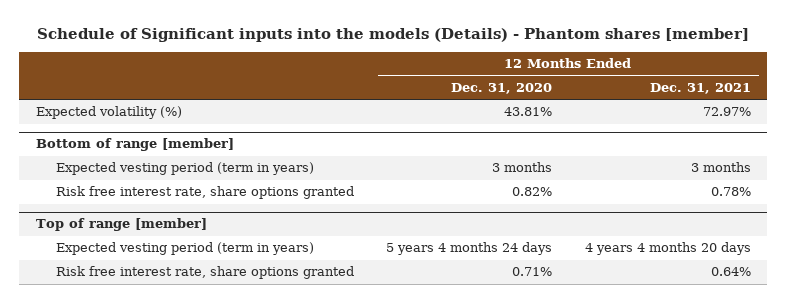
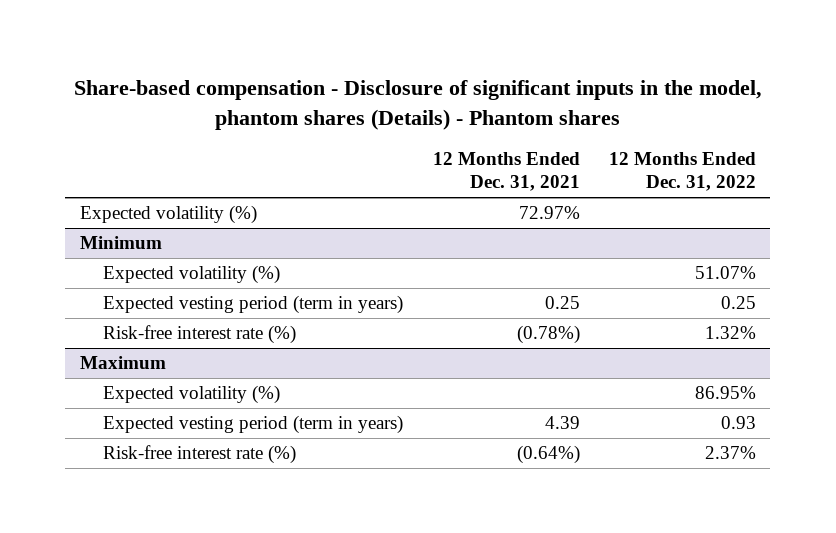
- Schedule of Significant inputs into the models (Details) - Phantom shares [member]
+ Share-based compensation - Disclosure of significant inputs in the model, phantom shares (Details) - Phantom shares
- | 12 Months Ended Dec. 31, 2020 | 12 Months Ended Dec. 31, 2021
+ | 12 Months Ended Dec. 31, 2021 | 12 Months Ended Dec. 31, 2022
- Bottom of range [member]
- Expected vesting period (term in years) | 3 months | 3 months
- Risk free interest rate, share options granted | 0.82% | 0.78%
- Top of range [member]
- Expected vesting period (term in years) | 5 years 4 months 24 days | 4 years 4 months 20 days
- Risk free interest rate, share options granted | 0.71% | 0.64%
+ Minimum
+ Expected volatility (%) | | 51.07%
+ Expected vesting period (term in years) | 0.25 | 0.25
+ Risk-free interest rate (%) | (0.78%) | 1.32%
+ Maximum
+ Expected volatility (%) | | 86.95%
+ Expected vesting period (term in years) | 4.39 | 0.93
+ Risk-free interest rate (%) | (0.64%) | 2.37%

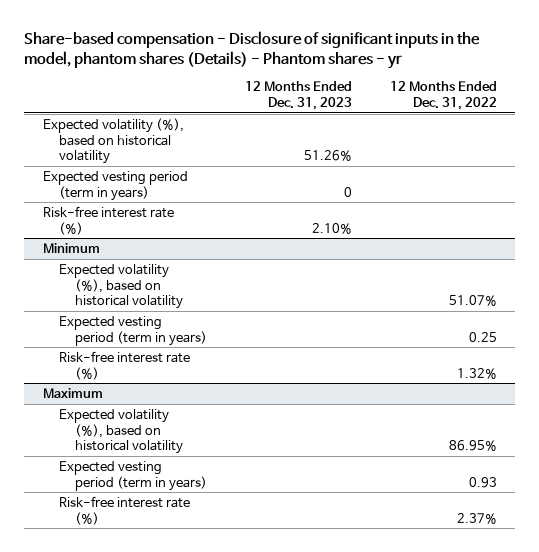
- Share-based compensation - Disclosure of significant inputs in the model, phantom shares (Details) - Phantom shares
+ Share-based compensation - Disclosure of significant inputs in the model, phantom shares (Details) - Phantom shares - yr
- | 12 Months Ended Dec. 31, 2021 | 12 Months Ended Dec. 31, 2022
+ | 12 Months Ended Dec. 31, 2023 | 12 Months Ended Dec. 31, 2022
- Expected volatility (%) | 72.97% |
+ Expected volatility (%), based on historical volatility | 51.26% |
+ Expected vesting period (term in years) | 0 |
+ Risk-free interest rate (%) | 2.10% |
@ Minimum
- Expected volatility (%) | | 51.07%
+ Expected volatility (%), based on historical volatility | | 51.07%
@ Maximum
- Expected volatility (%) | | 86.95%
+ Expected volatility (%), based on historical volatility | | 86.95%

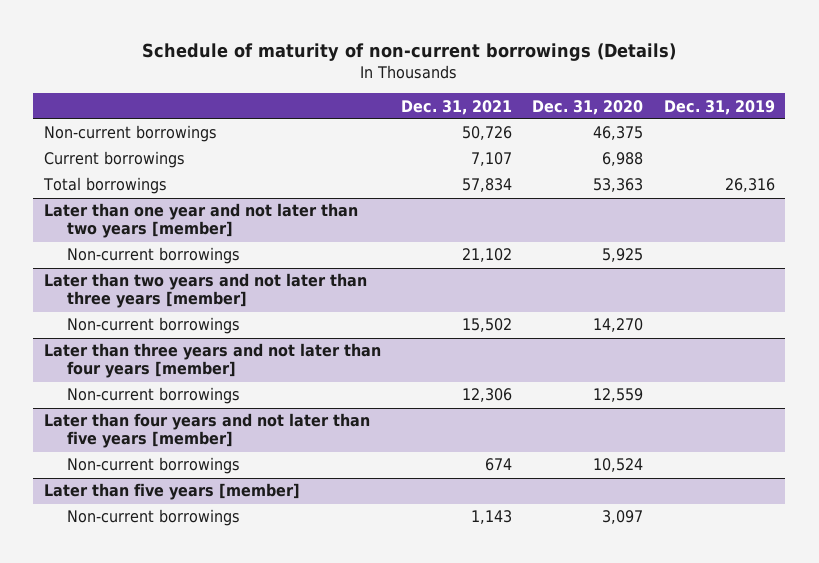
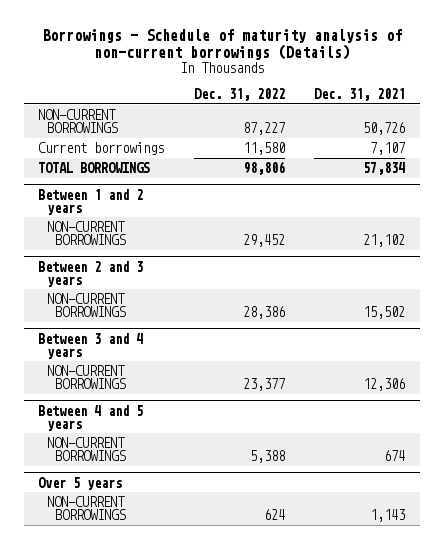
- Schedule of maturity of non-current borrowings (Details)
+ Borrowings - Schedule of maturity analysis of non-current borrowings (Details)
- | Dec. 31, 2021 | Dec. 31, 2020 | Dec. 31, 2019
+ | Dec. 31, 2022 | Dec. 31, 2021
- Non-current borrowings | 50,726 | 46,375 |
+ NON-CURRENT BORROWINGS | 87,227 | 50,726
- Total borrowings | 57,834 | 53,363 | 26,316
- Later than one year and not later than two years [member]
- Non-current borrowings | 21,102 | 5,925 |
- Later than two years and not later than three years [member]
- Non-current borrowings | 15,502 | 14,270 |
- Later than three years and not later than four years [member]
- Non-current borrowings | 12,306 | 12,559 |
- Later than four years and not later than five years [member]
- Non-current borrowings | 674 | 10,524 |
- Later than five years [member]
- Non-current borrowings | 1,143 | 3,097 |
+ TOTAL BORROWINGS | 98,806 | 57,834
+ Between 1 and 2 years
+ NON-CURRENT BORROWINGS | 29,452 | 21,102
+ Between 2 and 3 years
+ NON-CURRENT BORROWINGS | 28,386 | 15,502
+ Between 3 and 4 years
+ NON-CURRENT BORROWINGS | 23,377 | 12,306
+ Between 4 and 5 years
+ NON-CURRENT BORROWINGS | 5,388 | 674
+ Over 5 years
+ NON-CURRENT BORROWINGS | 624 | 1,143

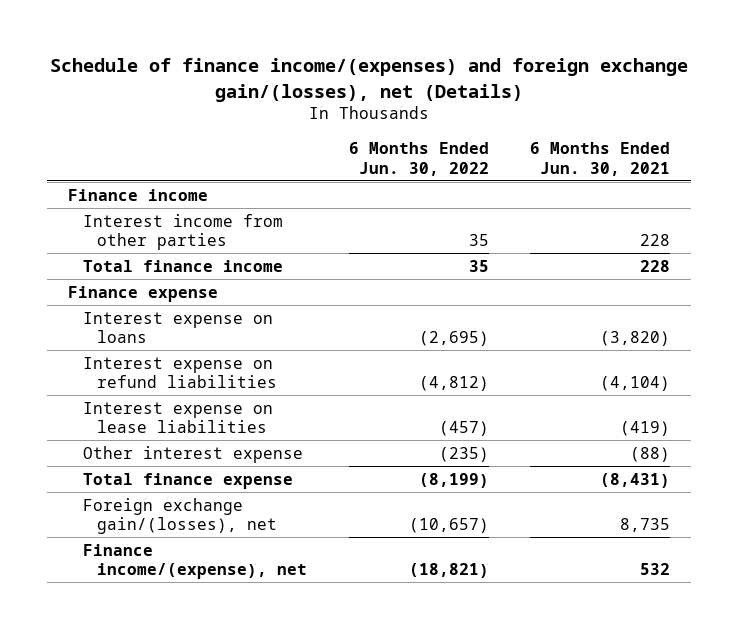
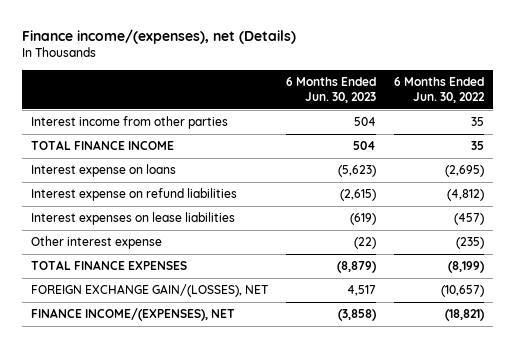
- Schedule of finance income/(expenses) and foreign exchange gain/(losses), net (Details)
+ Finance income/(expenses), net (Details)
- | 6 Months Ended Jun. 30, 2022 | 6 Months Ended Jun. 30, 2021
+ | 6 Months Ended Jun. 30, 2023 | 6 Months Ended Jun. 30, 2022
- Finance income
- Total finance income | 35 | 228
- Finance expense
+ TOTAL FINANCE INCOME | 504 | 35
- Interest expense on lease liabilities | (457) | (419)
+ Interest expenses on lease liabilities | (619) | (457)
- Total finance expense | (8,199) | (8,431)
- Foreign exchange gain/(losses), net | (10,657) | 8,735
- Finance income/(expense), net | (18,821) | 532
+ TOTAL FINANCE EXPENSES | (8,879) | (8,199)
+ FOREIGN EXCHANGE GAIN/(LOSSES), NET | 4,517 | (10,657)
+ FINANCE INCOME/(EXPENSES), NET | (3,858) | (18,821)

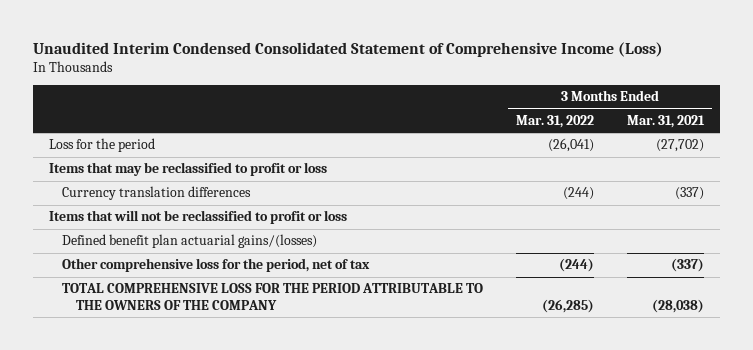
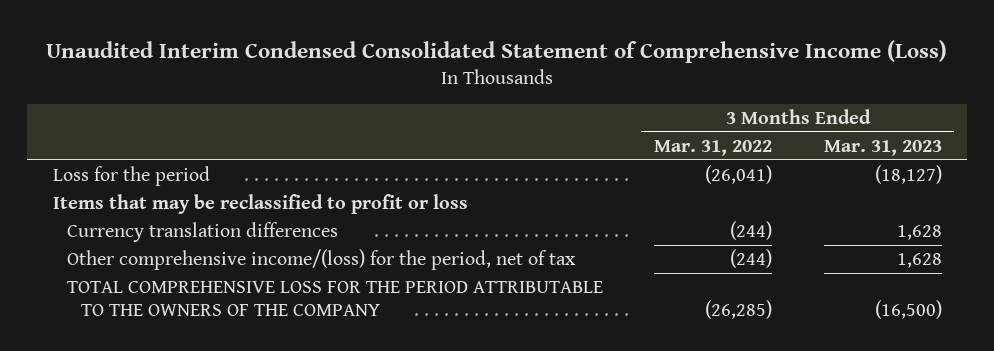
- | 3 Months Ended Mar. 31, 2022 | 3 Months Ended Mar. 31, 2021
+ | 3 Months Ended Mar. 31, 2022 | 3 Months Ended Mar. 31, 2023
- Items that will not be reclassified to profit or loss
- Defined benefit plan actuarial gains/(losses)
- Other comprehensive loss for the period, net of tax | (244) | (337)
+ Other comprehensive income/(loss) for the period, net of tax | (244) | 1,628

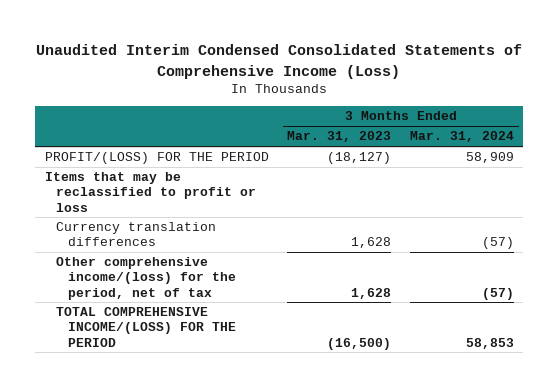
- Unaudited Interim Condensed Consolidated Statement of Comprehensive Income (Loss)
+ Unaudited Interim Condensed Consolidated Statements of Comprehensive Income (Loss)
- | 3 Months Ended Mar. 31, 2022 | 3 Months Ended Mar. 31, 2023
+ | 3 Months Ended Mar. 31, 2023 | 3 Months Ended Mar. 31, 2024
- Loss for the period | (26,041) | (18,127)
+ PROFIT/(LOSS) FOR THE PERIOD | (18,127) | 58,909
- TOTAL COMPREHENSIVE LOSS FOR THE PERIOD ATTRIBUTABLE TO THE OWNERS OF THE COMPANY | (26,285) | (16,500)
+ TOTAL COMPREHENSIVE INCOME/(LOSS) FOR THE PERIOD | (16,500) | 58,853

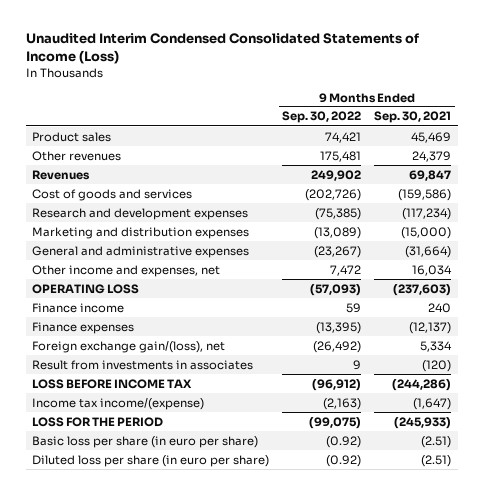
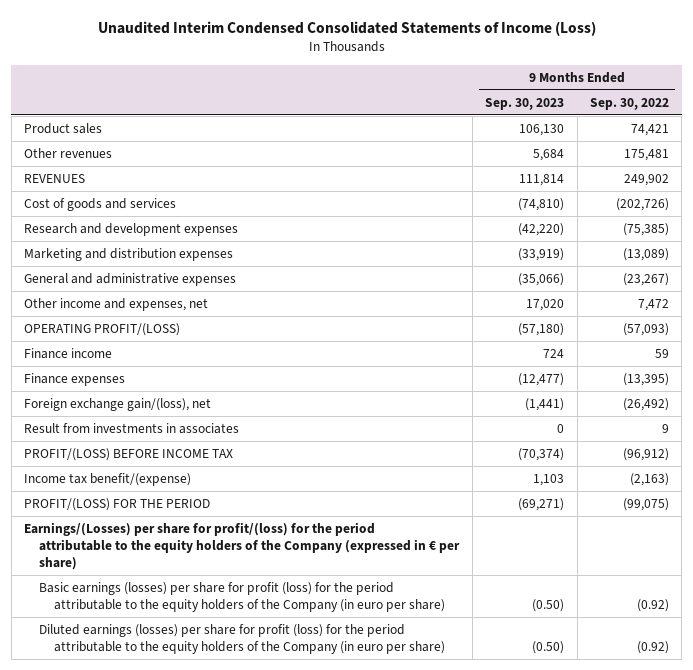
- | 9 Months Ended Sep. 30, 2022 | 9 Months Ended Sep. 30, 2021
+ | 9 Months Ended Sep. 30, 2023 | 9 Months Ended Sep. 30, 2022
- Revenues | 249,902 | 69,847
+ REVENUES | 111,814 | 249,902
- OPERATING LOSS | (57,093) | (237,603)
+ OPERATING PROFIT/(LOSS) | (57,180) | (57,093)
- LOSS BEFORE INCOME TAX | (96,912) | (244,286)
- Income tax income/(expense) | (2,163) | (1,647)
- LOSS FOR THE PERIOD | (99,075) | (245,933)
- Basic loss per share (in euro per share) | (0.92) | (2.51)
- Diluted loss per share (in euro per share) | (0.92) | (2.51)
+ PROFIT/(LOSS) BEFORE INCOME TAX | (70,374) | (96,912)
+ Income tax benefit/(expense) | 1,103 | (2,163)
+ PROFIT/(LOSS) FOR THE PERIOD | (69,271) | (99,075)
+ Earnings/(Losses) per share for profit/(loss) for the period attributable to the equity holders of the Company (expressed in € per share)
+ Basic earnings (losses) per share for profit (loss) for the period attributable to the equity holders of the Company (in euro per share) | (0.50) | (0.92)
+ Diluted earnings (losses) per share for profit (loss) for the period attributable to the equity holders of the Company (in euro per share) | (0.50) | (0.92)

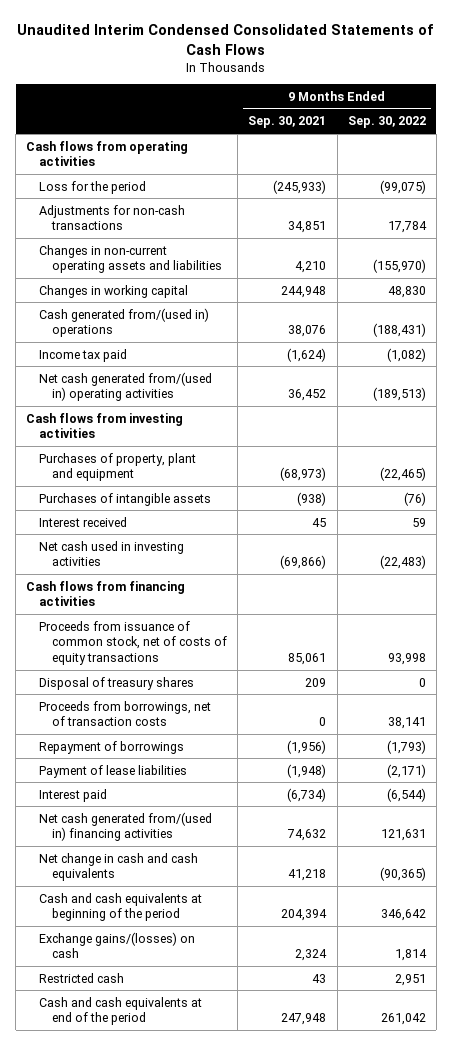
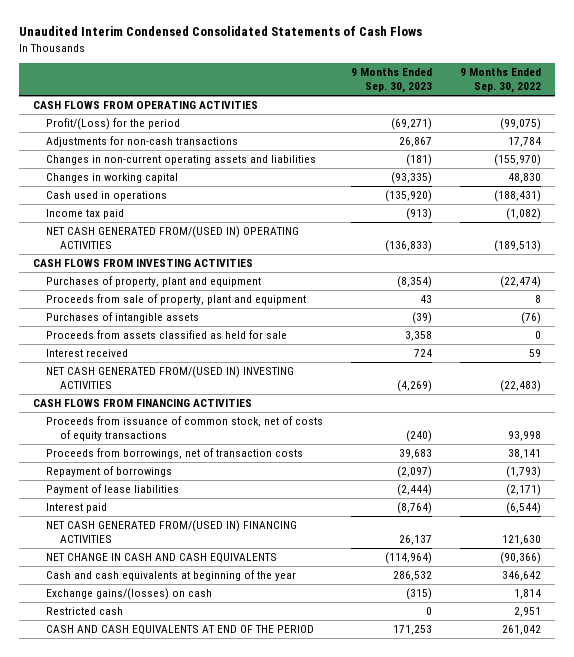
- | 9 Months Ended Sep. 30, 2021 | 9 Months Ended Sep. 30, 2022
+ | 9 Months Ended Sep. 30, 2023 | 9 Months Ended Sep. 30, 2022
- Cash flows from operating activities
- Loss for the period | (245,933) | (99,075)
+ CASH FLOWS FROM OPERATING ACTIVITIES
+ Profit/(Loss) for the period | (69,271) | (99,075)
- Cash generated from/(used in) operations | 38,076 | (188,431)
+ Cash used in operations | (135,920) | (188,431)
- Net cash generated from/(used in) operating activities | 36,452 | (189,513)
- Cash flows from investing activities
- Purchases of property, plant and equipment | (68,973) | (22,465)
+ NET CASH GENERATED FROM/(USED IN) OPERATING ACTIVITIES | (136,833) | (189,513)
+ CASH FLOWS FROM INVESTING ACTIVITIES
+ Purchases of property, plant and equipment | (8,354) | (22,474)
+ Proceeds from sale of property, plant and equipment | 43 | 8
+ Proceeds from assets classified as held for sale | 3,358 | 0
- Net cash used in investing activities | (69,866) | (22,483)
- Cash flows from financing activities
+ NET CASH GENERATED FROM/(USED IN) INVESTING ACTIVITIES | (4,269) | (22,483)
+ CASH FLOWS FROM FINANCING ACTIVITIES
- Disposal of treasury shares | 209 | 0
- Net cash generated from/(used in) financing activities | 74,632 | 121,631
- Net change in cash and cash equivalents | 41,218 | (90,365)
- Cash and cash equivalents at beginning of the period | 204,394 | 346,642
+ NET CASH GENERATED FROM/(USED IN) FINANCING ACTIVITIES | 26,137 | 121,630
+ NET CHANGE IN CASH AND CASH EQUIVALENTS | (114,964) | (90,366)
+ Cash and cash equivalents at beginning of the year | 286,532 | 346,642
- Cash and cash equivalents at end of the period | 247,948 | 261,042
+ CASH AND CASH EQUIVALENTS AT END OF THE PERIOD | 171,253 | 261,042

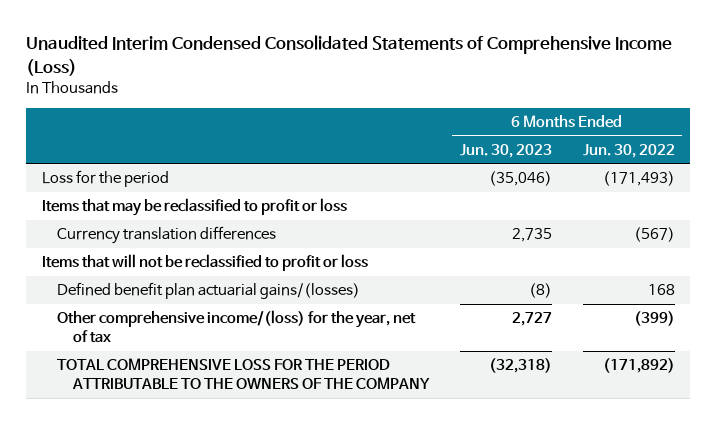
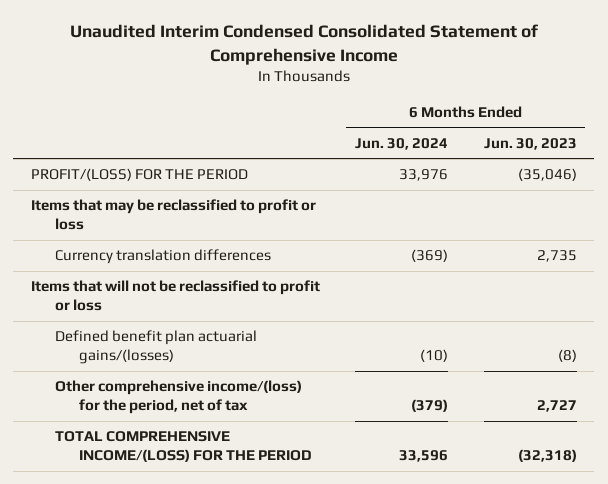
- Unaudited Interim Condensed Consolidated Statements of Comprehensive Income (Loss)
+ Unaudited Interim Condensed Consolidated Statement of Comprehensive Income
- | 6 Months Ended Jun. 30, 2023 | 6 Months Ended Jun. 30, 2022
+ | 6 Months Ended Jun. 30, 2024 | 6 Months Ended Jun. 30, 2023
- Loss for the period | (35,046) | (171,493)
+ PROFIT/(LOSS) FOR THE PERIOD | 33,976 | (35,046)
- Other comprehensive income/(loss) for the year, net of tax | 2,727 | (399)
- TOTAL COMPREHENSIVE LOSS FOR THE PERIOD ATTRIBUTABLE TO THE OWNERS OF THE COMPANY | (32,318) | (171,892)
+ Other comprehensive income/(loss) for the period, net of tax | (379) | 2,727
+ TOTAL COMPREHENSIVE INCOME/(LOSS) FOR THE PERIOD | 33,596 | (32,318)

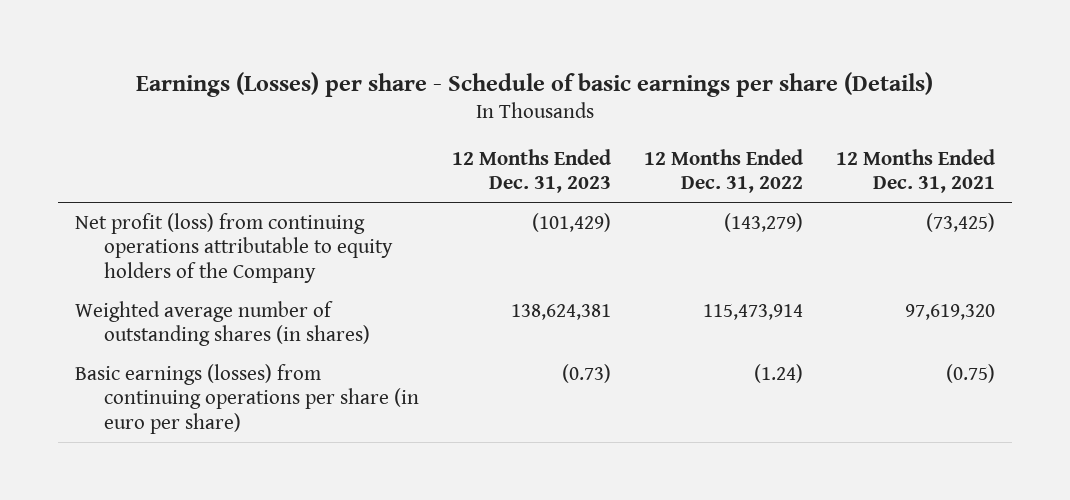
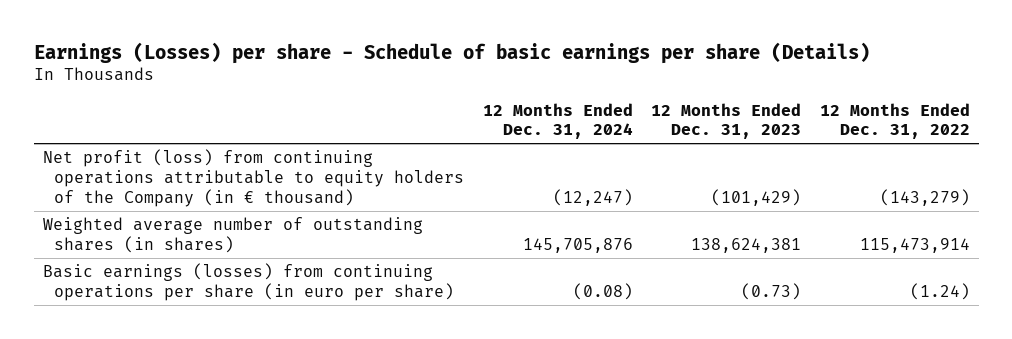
- | 12 Months Ended Dec. 31, 2023 | 12 Months Ended Dec. 31, 2022 | 12 Months Ended Dec. 31, 2021
+ | 12 Months Ended Dec. 31, 2024 | 12 Months Ended Dec. 31, 2023 | 12 Months Ended Dec. 31, 2022
- Net profit (loss) from continuing operations attributable to equity holders of the Company | (101,429) | (143,279) | (73,425)
+ Net profit (loss) from continuing operations attributable to equity holders of the Company (in € thousand) | (12,247) | (101,429) | (143,279)

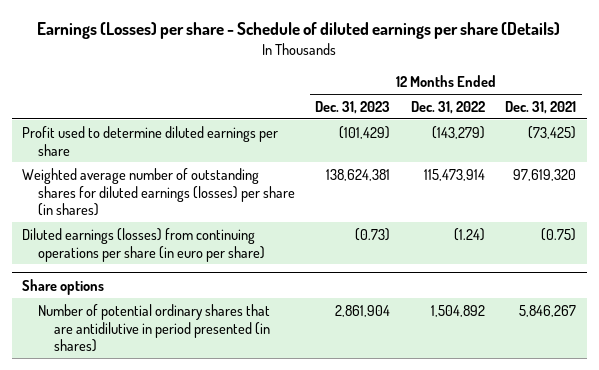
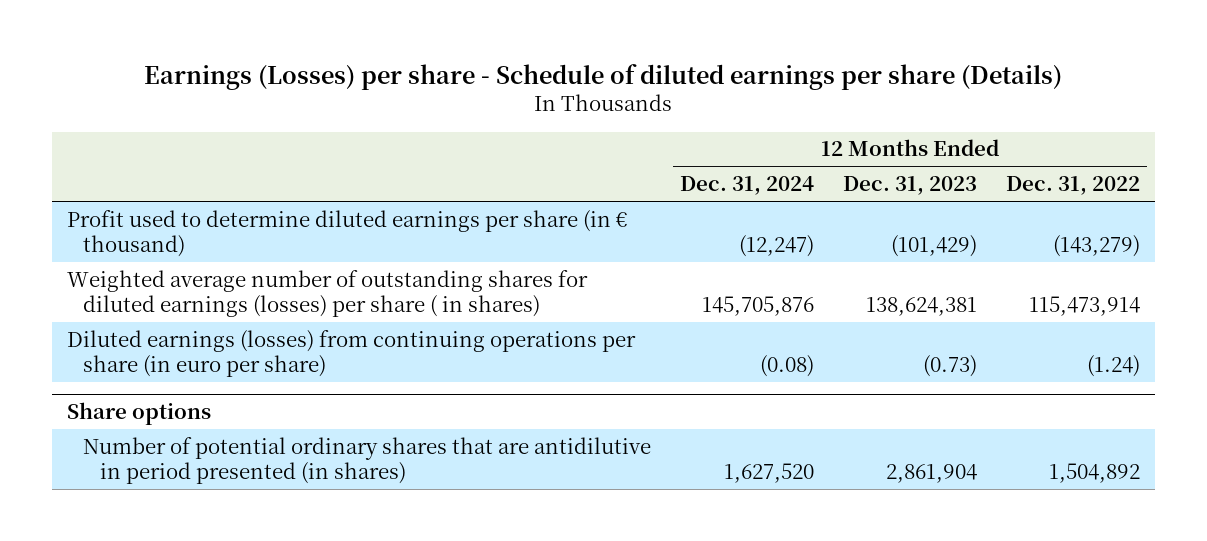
- | 12 Months Ended Dec. 31, 2023 | 12 Months Ended Dec. 31, 2022 | 12 Months Ended Dec. 31, 2021
+ | 12 Months Ended Dec. 31, 2024 | 12 Months Ended Dec. 31, 2023 | 12 Months Ended Dec. 31, 2022
- Profit used to determine diluted earnings per share | (101,429) | (143,279) | (73,425)
- Weighted average number of outstanding shares for diluted earnings (losses) per share (in shares) | 138,624,381 | 115,473,914 | 97,619,320
+ Profit used to determine diluted earnings per share (in € thousand) | (12,247) | (101,429) | (143,279)
+ Weighted average number of outstanding shares for diluted earnings (losses) per share ( in shares) | 145,705,876 | 138,624,381 | 115,473,914

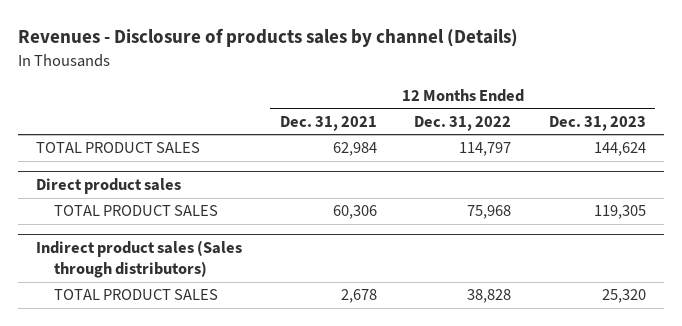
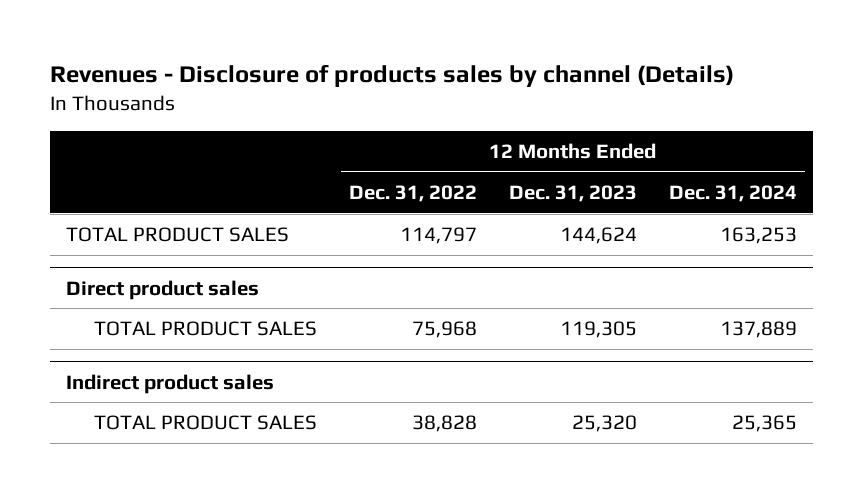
- | 12 Months Ended Dec. 31, 2021 | 12 Months Ended Dec. 31, 2022 | 12 Months Ended Dec. 31, 2023
+ | 12 Months Ended Dec. 31, 2022 | 12 Months Ended Dec. 31, 2023 | 12 Months Ended Dec. 31, 2024
- Indirect product sales (Sales through distributors)
+ Indirect product sales

